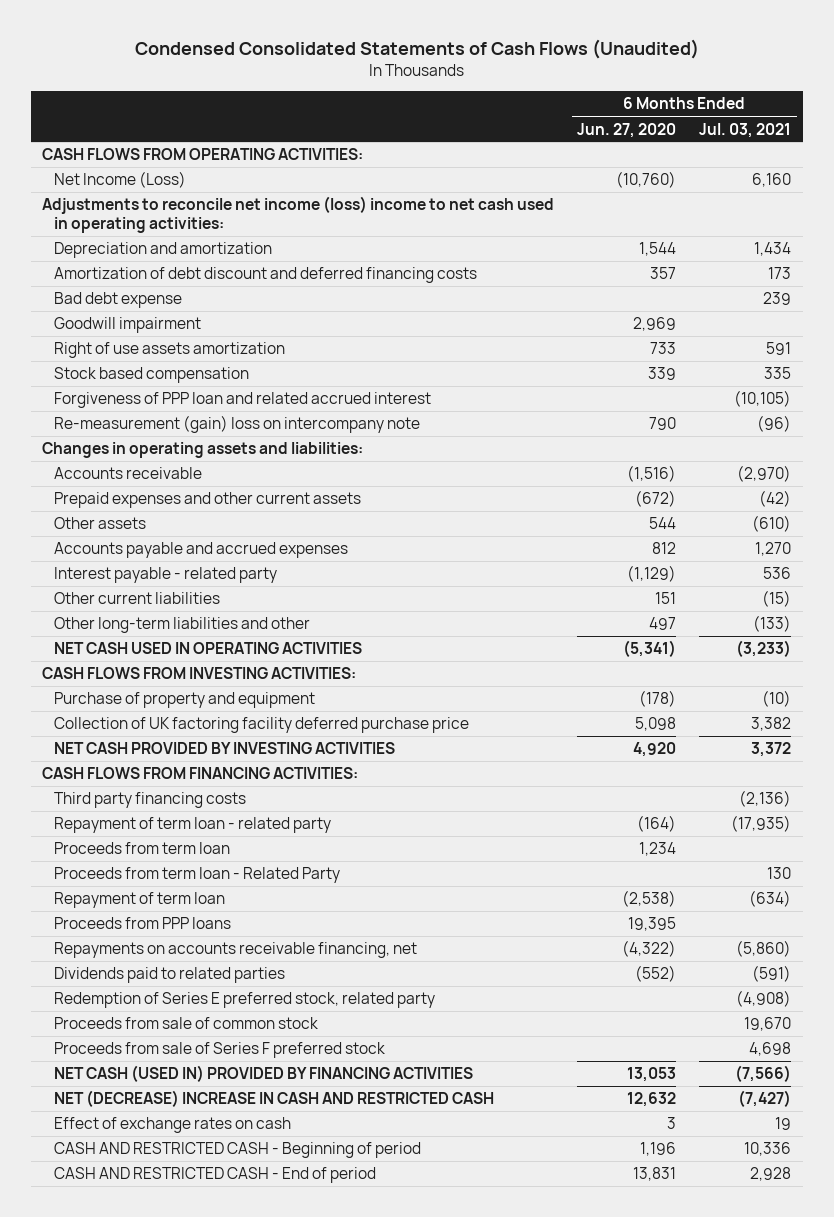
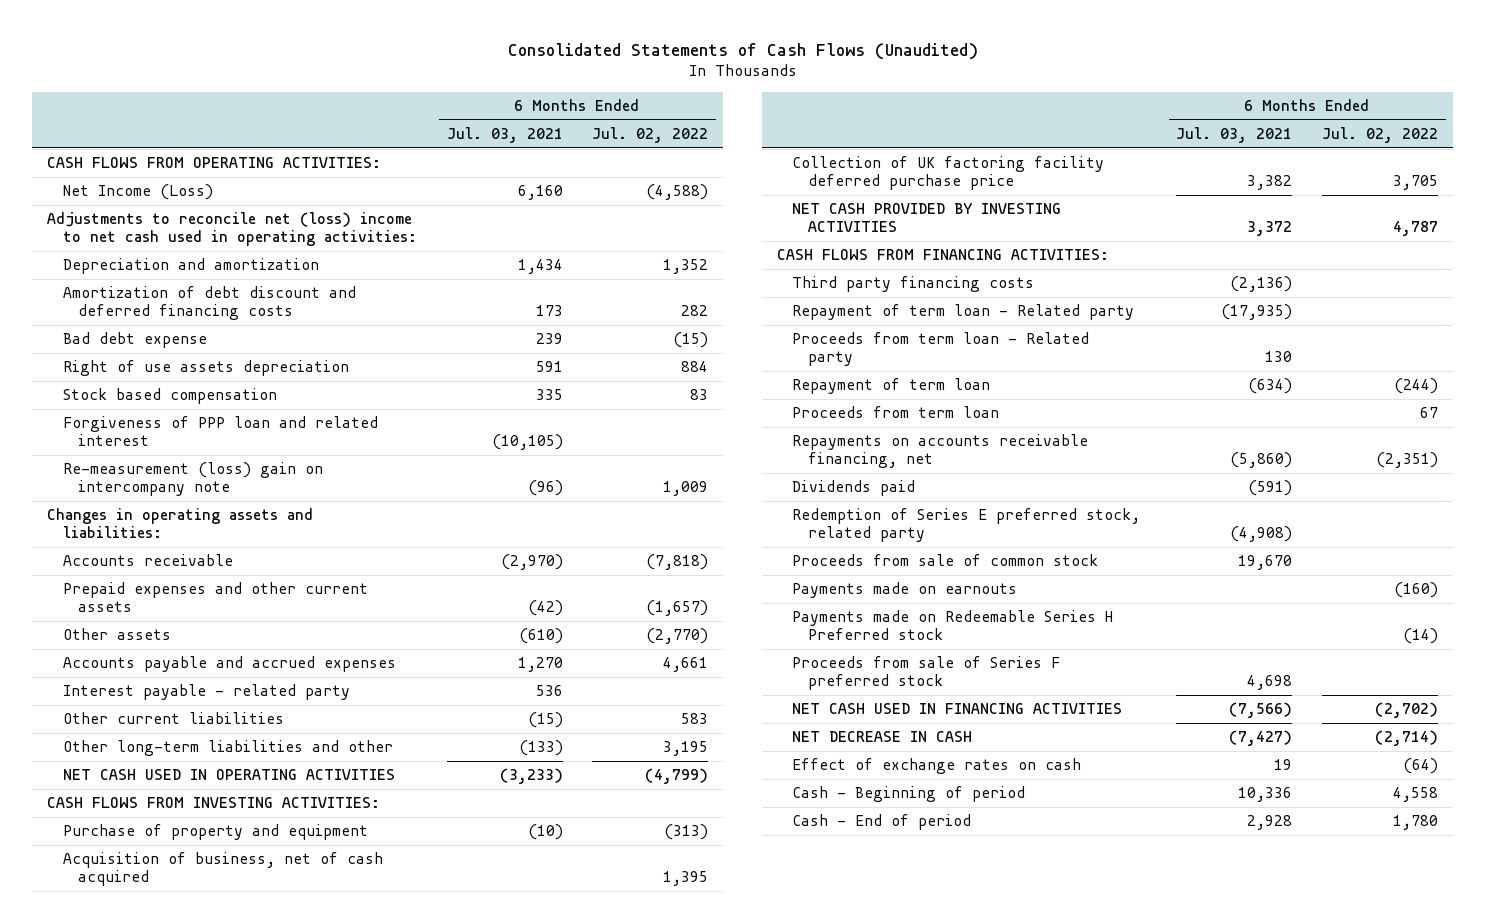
- Condensed Consolidated Statements of Cash Flows (Unaudited)
+ Consolidated Statements of Cash Flows (Unaudited)
- | 6 Months Ended Jun. 27, 2020 | 6 Months Ended Jul. 03, 2021
+ | 6 Months Ended Jul. 03, 2021 | 6 Months Ended Jul. 02, 2022
- Adjustments to reconcile net income (loss) income to net cash used in operating activities:
+ Adjustments to reconcile net (loss) income to net cash used in operating activities:
- Goodwill impairment | 2,969 |
- Right of use assets amortization | 733 | 591
+ Right of use assets depreciation | 591 | 884
- Forgiveness of PPP loan and related accrued interest | | (10,105)
- Re-measurement (gain) loss on intercompany note | 790 | (96)
+ Forgiveness of PPP loan and related interest | (10,105) |
+ Re-measurement (loss) gain on intercompany note | (96) | 1,009
+ Acquisition of business, net of cash acquired | | 1,395
- Repayment of term loan - related party | (164) | (17,935)
- Proceeds from term loan - Related Party | | 130
+ Repayment of term loan - Related party | (17,935) |
+ Proceeds from term loan - Related party | 130 |
- Proceeds from PPP loans | 19,395 |
moved down: Proceeds from term loan | | 67
- Dividends paid to related parties | (552) | (591)
+ Dividends paid | (591) |
+ Payments made on earnouts | | (160)
+ Payments made on Redeemable Series H Preferred stock | | (14)
- NET CASH (USED IN) PROVIDED BY FINANCING ACTIVITIES | 13,053 | (7,566)
- NET (DECREASE) INCREASE IN CASH AND RESTRICTED CASH | 12,632 | (7,427)
+ NET CASH USED IN FINANCING ACTIVITIES | (7,566) | (2,702)
+ NET DECREASE IN CASH | (7,427) | (2,714)
- CASH AND RESTRICTED CASH - Beginning of period | 1,196 | 10,336
- CASH AND RESTRICTED CASH - End of period | 13,831 | 2,928
+ Cash - Beginning of period | 10,336 | 4,558
+ Cash - End of period | 2,928 | 1,780

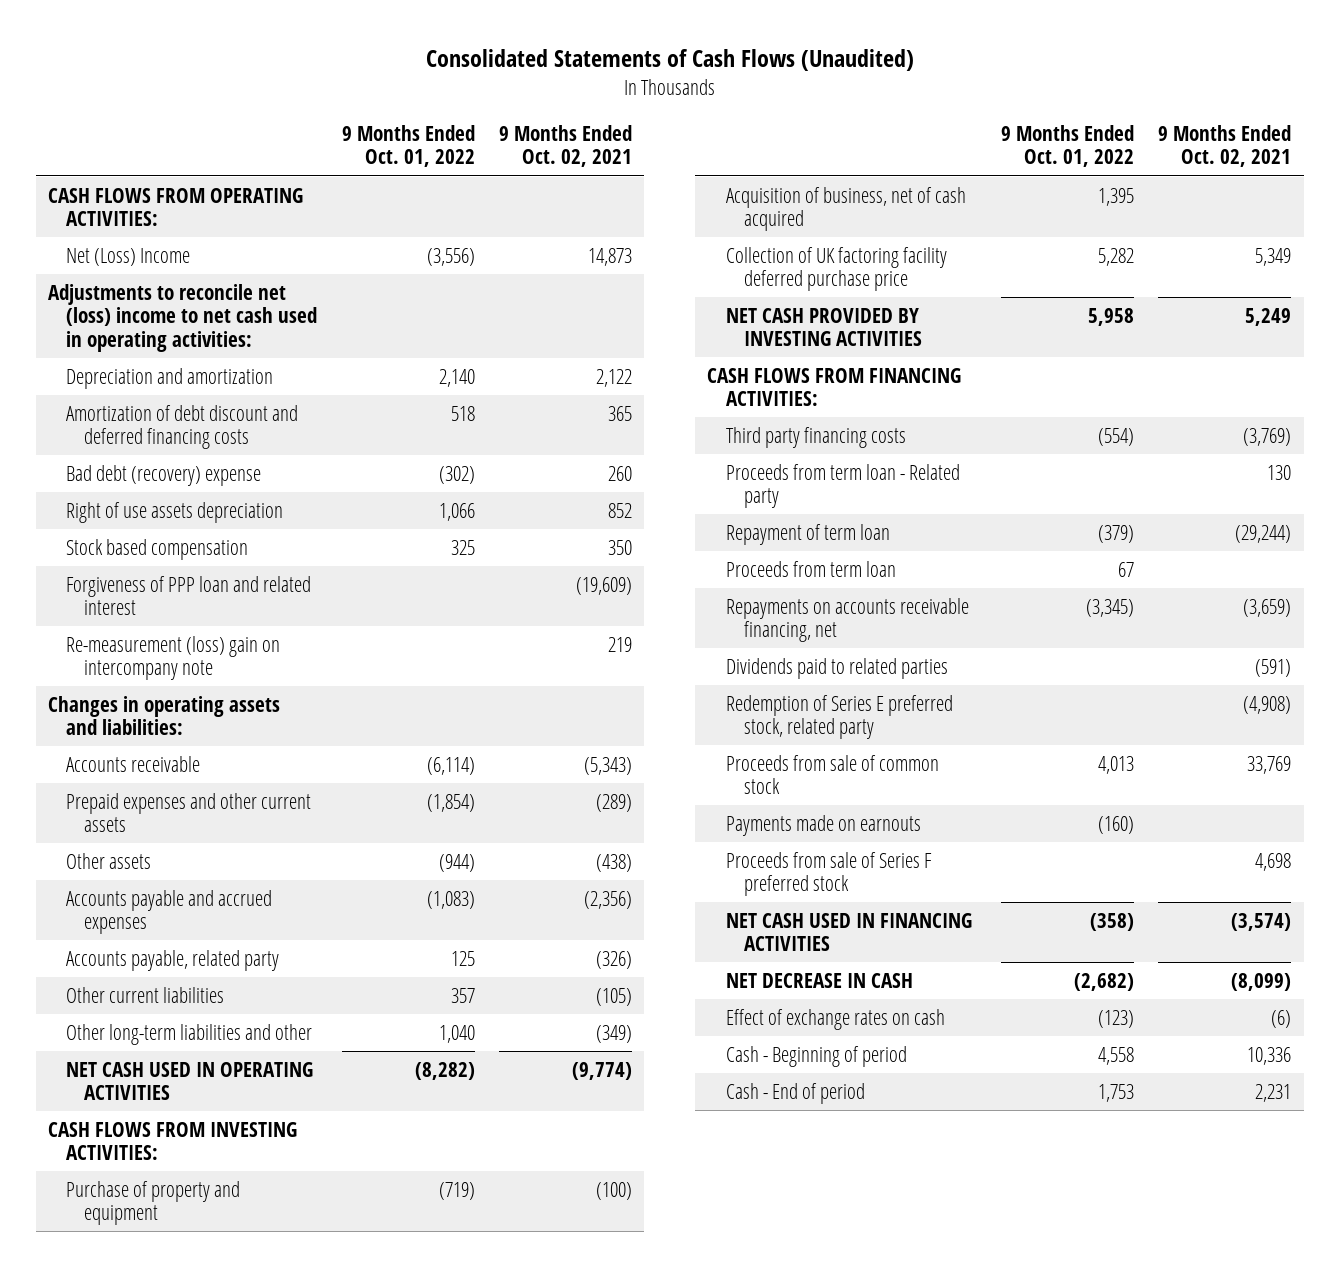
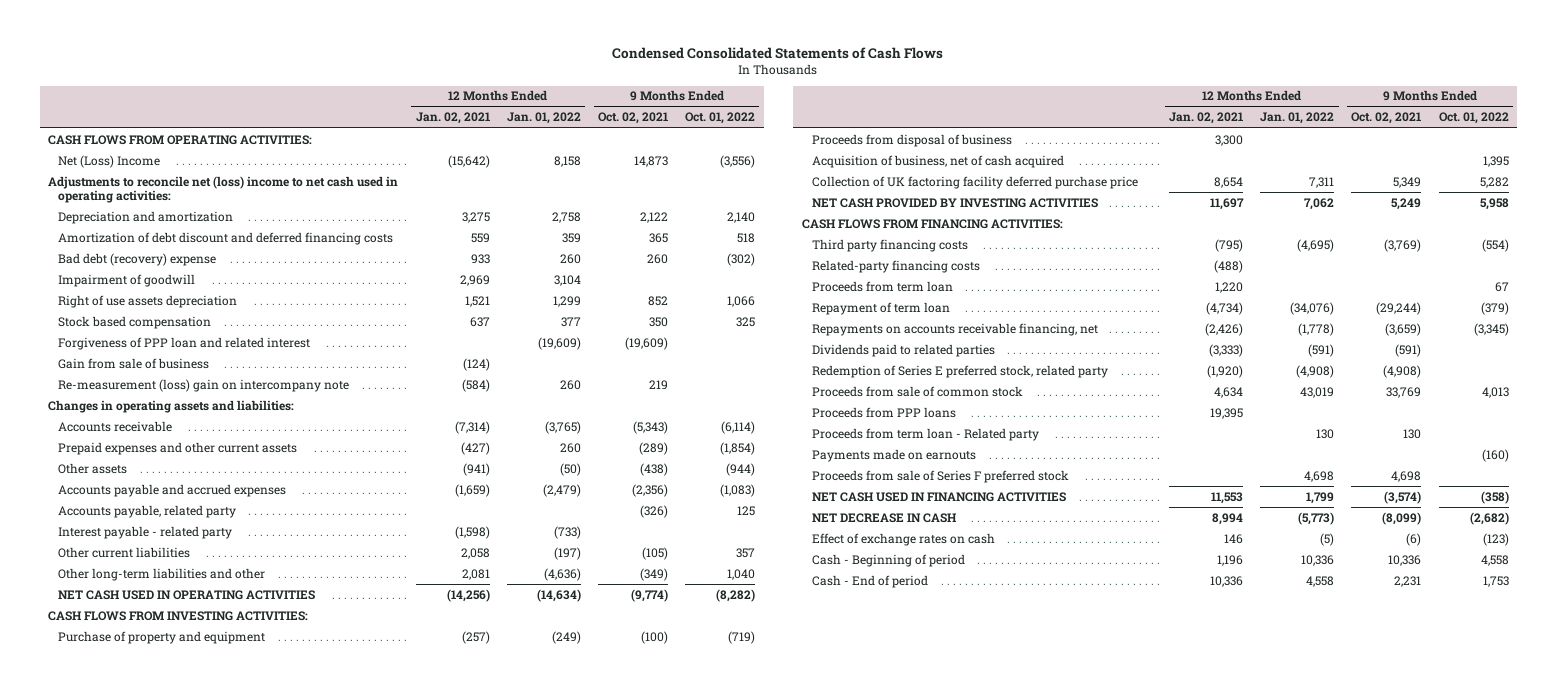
- Consolidated Statements of Cash Flows (Unaudited)
+ Condensed Consolidated Statements of Cash Flows
- | 9 Months Ended Oct. 01, 2022 | 9 Months Ended Oct. 02, 2021
+ | 12 Months Ended Jan. 02, 2021 | 12 Months Ended Jan. 01, 2022 | 9 Months Ended Oct. 02, 2021 | 9 Months Ended Oct. 01, 2022
+ Impairment of goodwill | 2,969 | 3,104 | |
+ Gain from sale of business | (124) | | |
+ Interest payable - related party | (1,598) | (733) | |
+ Proceeds from disposal of business | 3,300 | | |
+ Related-party financing costs | (488) | | |
moved down: Repayment of term loan | (4,734) | (34,076) | (29,244) | (379)
+ Proceeds from PPP loans | 19,395 | | |
moved down: Proceeds from term loan - Related party | | 130 | 130 |

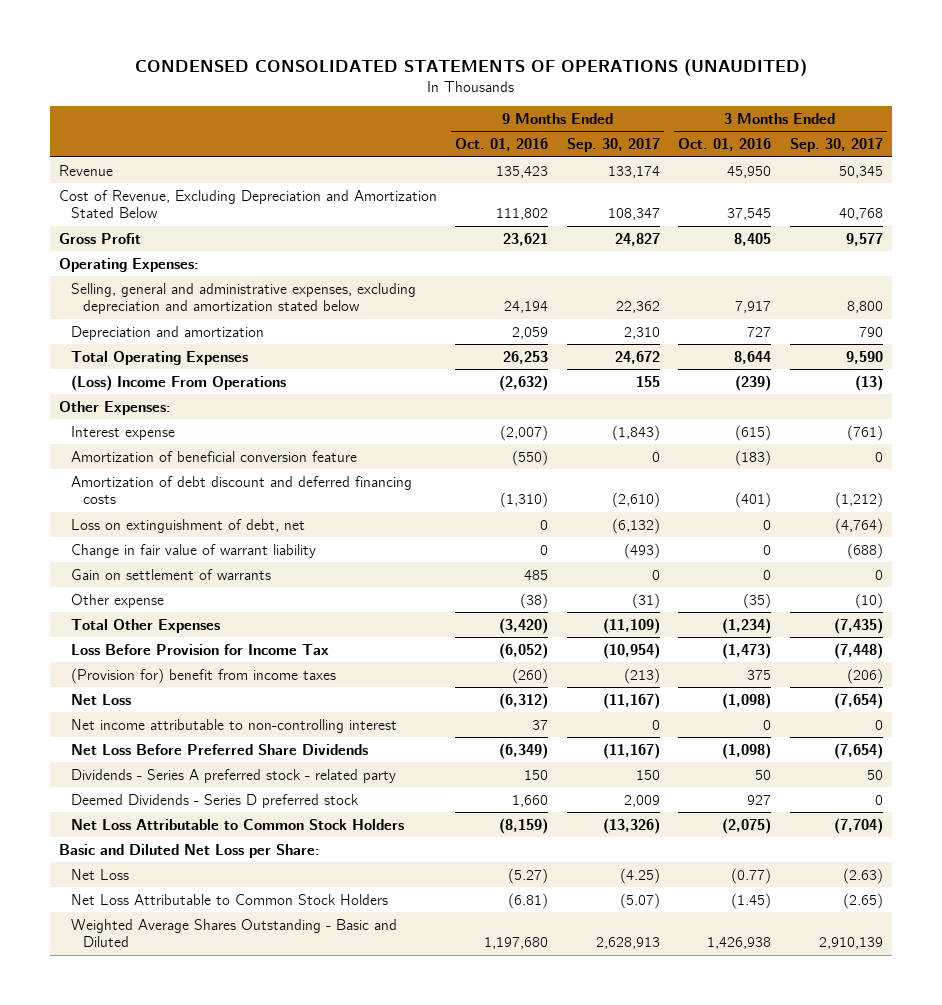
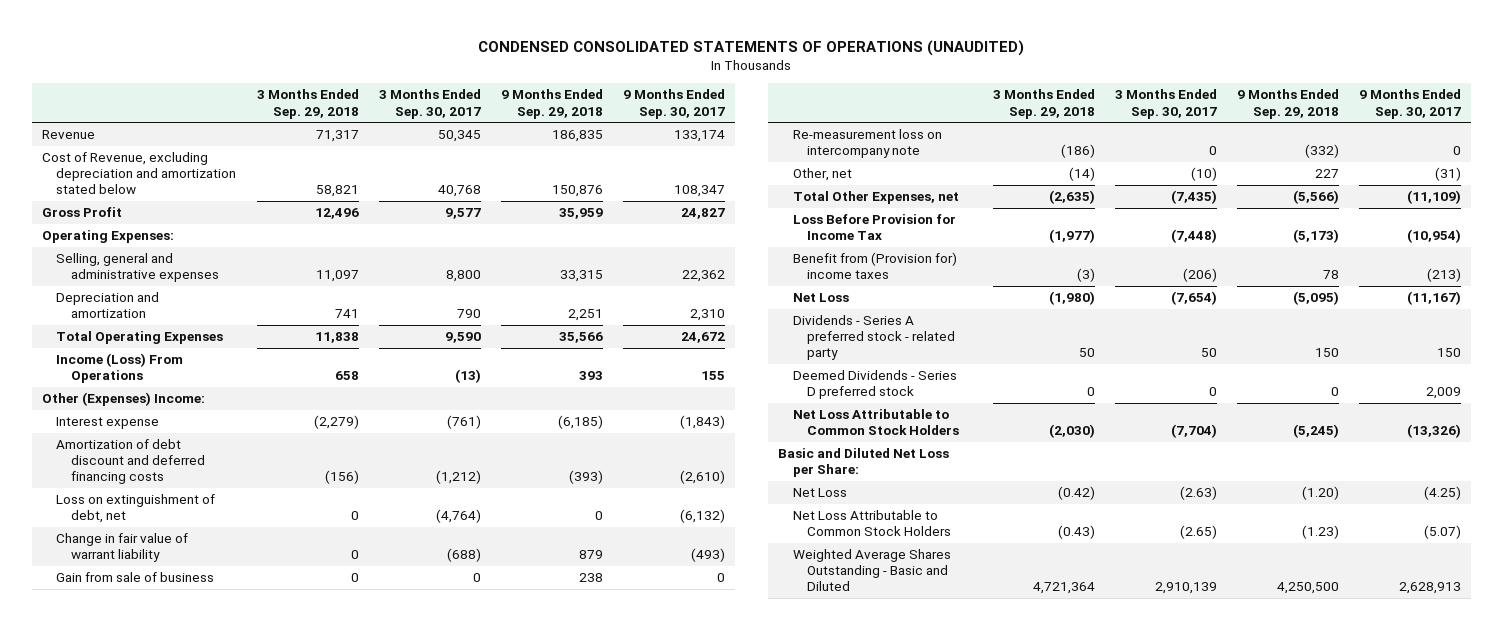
- | 9 Months Ended Oct. 01, 2016 | 9 Months Ended Sep. 30, 2017 | 3 Months Ended Oct. 01, 2016 | 3 Months Ended Sep. 30, 2017
+ | 3 Months Ended Sep. 29, 2018 | 3 Months Ended Sep. 30, 2017 | 9 Months Ended Sep. 29, 2018 | 9 Months Ended Sep. 30, 2017
- Cost of Revenue, Excluding Depreciation and Amortization Stated Below | 111,802 | 108,347 | 37,545 | 40,768
+ Cost of Revenue, excluding depreciation and amortization stated below | 58,821 | 40,768 | 150,876 | 108,347
- Selling, general and administrative expenses, excluding depreciation and amortization stated below | 24,194 | 22,362 | 7,917 | 8,800
+ Selling, general and administrative expenses | 11,097 | 8,800 | 33,315 | 22,362
- (Loss) Income From Operations | (2,632) | 155 | (239) | (13)
- Other Expenses:
+ Income (Loss) From Operations | 658 | (13) | 393 | 155
+ Other (Expenses) Income:
- Amortization of beneficial conversion feature | (550) | 0 | (183) | 0
- Gain on settlement of warrants | 485 | 0 | 0 | 0
- Other expense | (38) | (31) | (35) | (10)
- Total Other Expenses | (3,420) | (11,109) | (1,234) | (7,435)
+ Gain from sale of business | 0 | 0 | 238 | 0
+ Re-measurement loss on intercompany note | (186) | 0 | (332) | 0
+ Other, net | (14) | (10) | 227 | (31)
+ Total Other Expenses, net | (2,635) | (7,435) | (5,566) | (11,109)
- (Provision for) benefit from income taxes | (260) | (213) | 375 | (206)
+ Benefit from (Provision for) income taxes | (3) | (206) | 78 | (213)
- Net income attributable to non-controlling interest | 37 | 0 | 0 | 0
- Net Loss Before Preferred Share Dividends | (6,349) | (11,167) | (1,098) | (7,654)

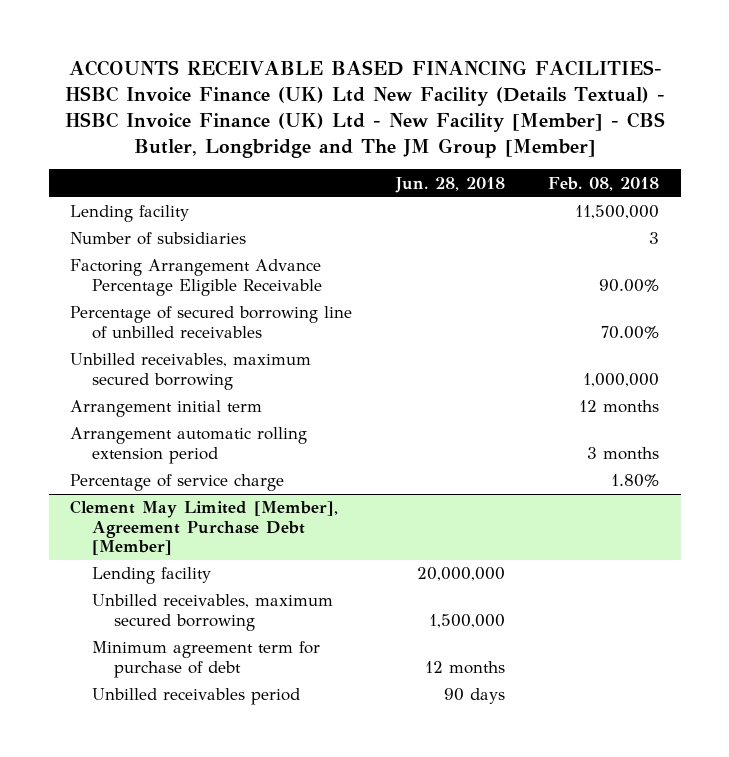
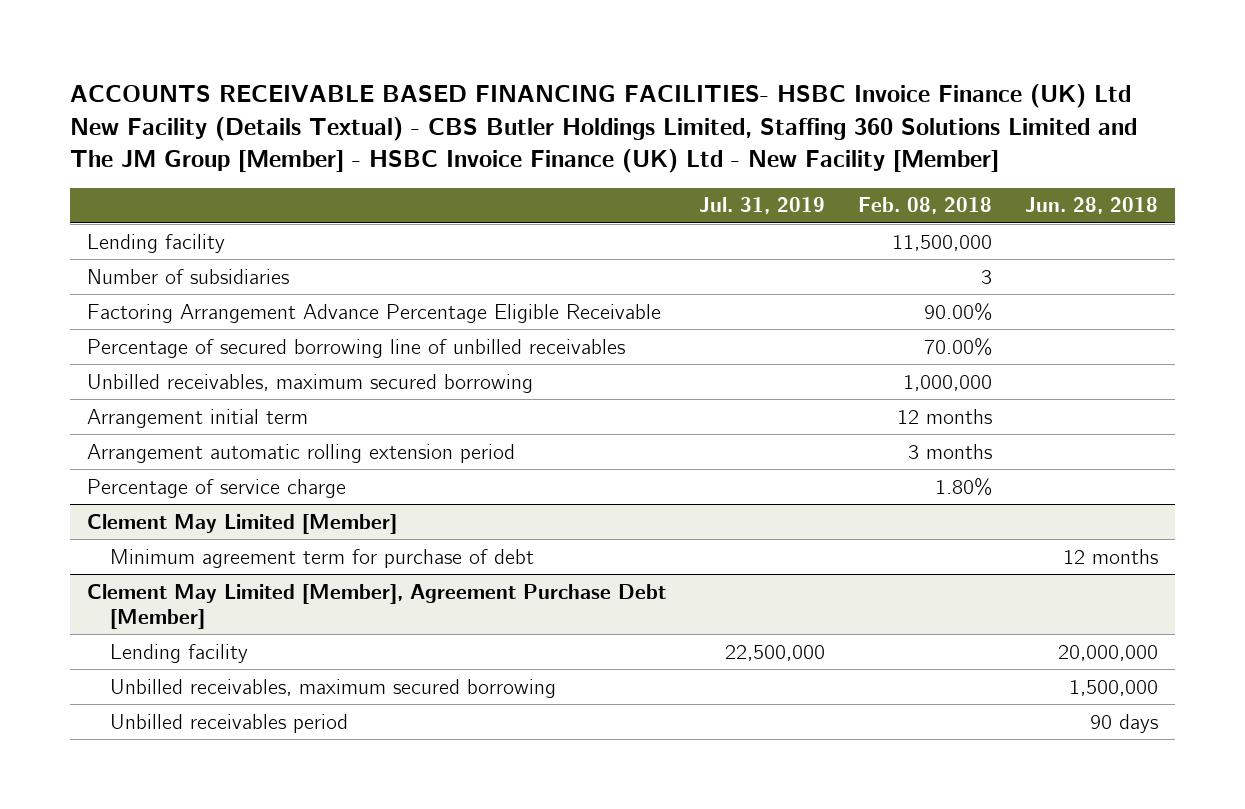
- ACCOUNTS RECEIVABLE BASED FINANCING FACILITIES- HSBC Invoice Finance (UK) Ltd New Facility (Details Textual) - HSBC Invoice Finance (UK) Ltd - New Facility [Member] - CBS Butler, Longbridge and The JM Group [Member]
+ ACCOUNTS RECEIVABLE BASED FINANCING FACILITIES- HSBC Invoice Finance (UK) Ltd New Facility (Details Textual) - CBS Butler Holdings Limited, Staffing 360 Solutions Limited and The JM Group [Member] - HSBC Invoice Finance (UK) Ltd - New Facility [Member]
- | Jun. 28, 2018 | Feb. 08, 2018
+ | Jul. 31, 2019 | Feb. 08, 2018 | Jun. 28, 2018
+ Clement May Limited [Member]
+ Minimum agreement term for purchase of debt | | | 12 months
@ Clement May Limited [Member], Agreement Purchase Debt [Member]
- Minimum agreement term for purchase of debt | 12 months |

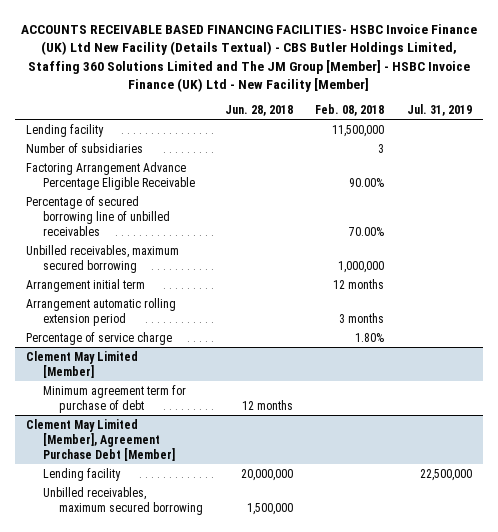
- | Jul. 31, 2019 | Feb. 08, 2018 | Jun. 28, 2018
+ | Jun. 28, 2018 | Feb. 08, 2018 | Jul. 31, 2019
@ Clement May Limited [Member], Agreement Purchase Debt [Member]
- Unbilled receivables period | | | 90 days

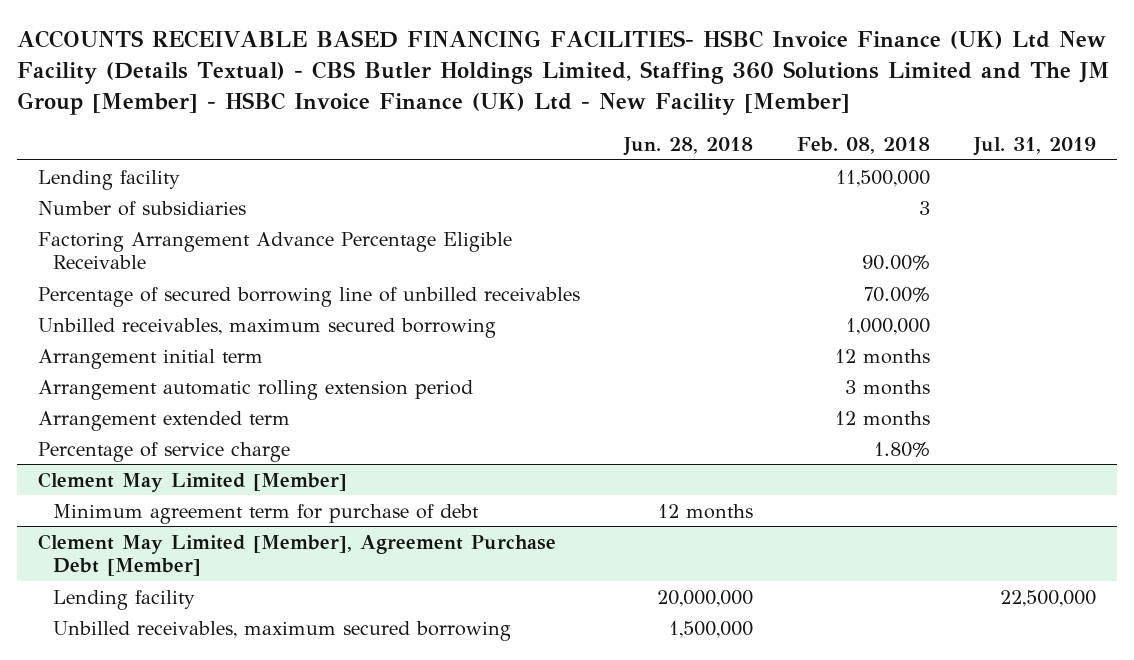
+ Arrangement extended term | | 12 months |

